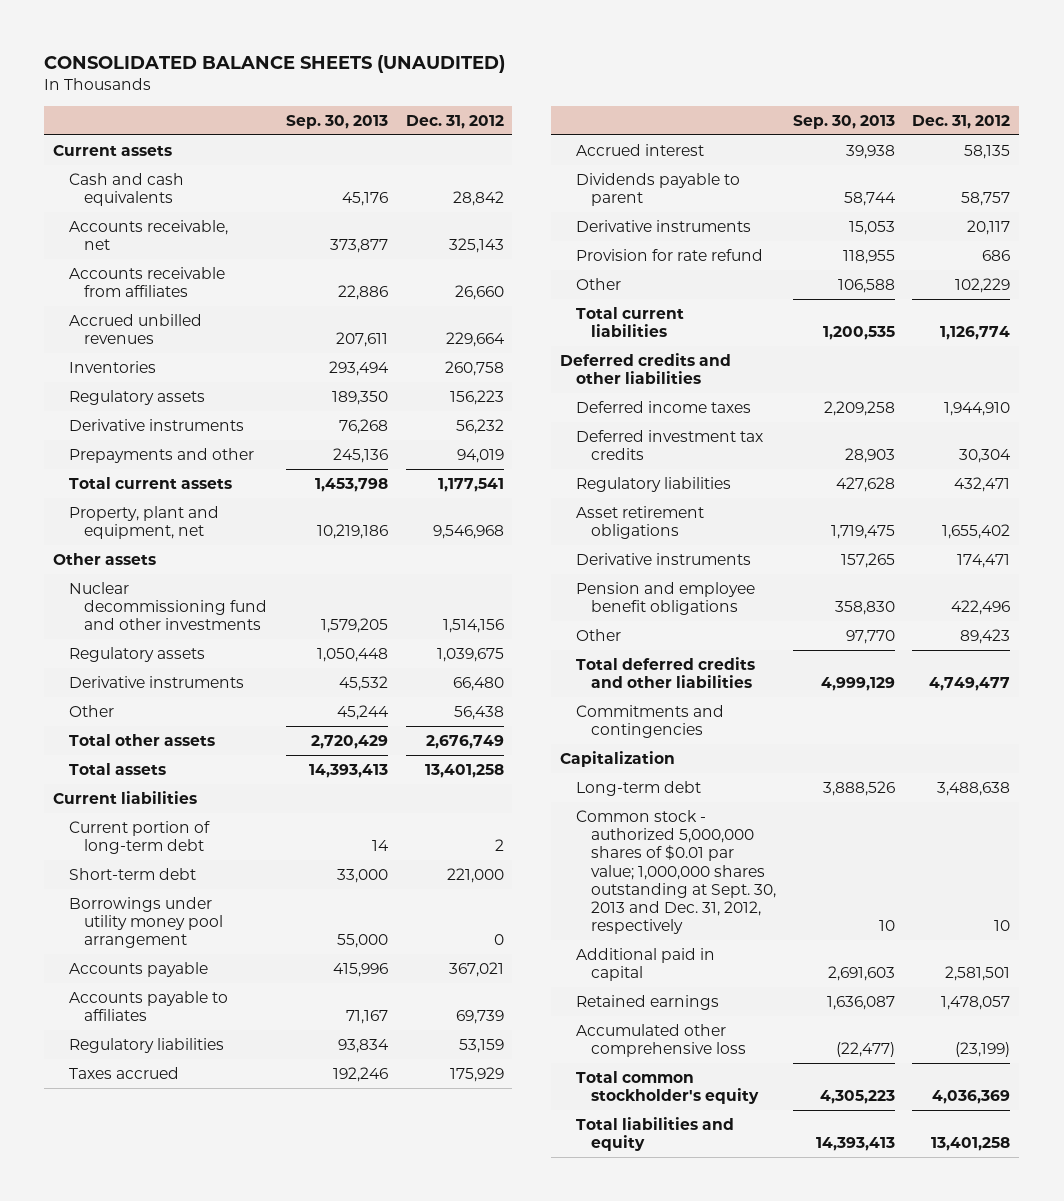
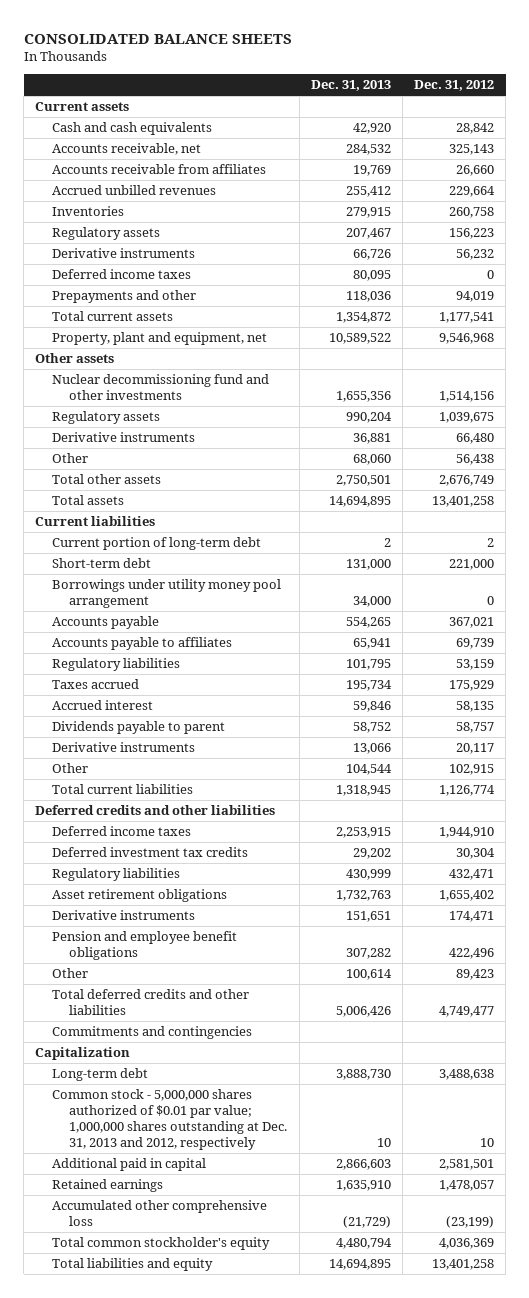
- CONSOLIDATED BALANCE SHEETS (UNAUDITED)
+ CONSOLIDATED BALANCE SHEETS
- | Sep. 30, 2013 | Dec. 31, 2012
+ | Dec. 31, 2013 | Dec. 31, 2012
+ Deferred income taxes | 80,095 | 0
- Provision for rate refund | 118,955 | 686
- Other | 106,588 | 102,229
+ Other | 104,544 | 102,915
- Common stock - authorized 5,000,000 shares of $0.01 par value; 1,000,000 shares outstanding at Sept. 30, 2013 and Dec. 31, 2012, respectively | 10 | 10
+ Common stock - 5,000,000 shares authorized of $0.01 par value; 1,000,000 shares outstanding at Dec. 31, 2013 and 2012, respectively | 10 | 10

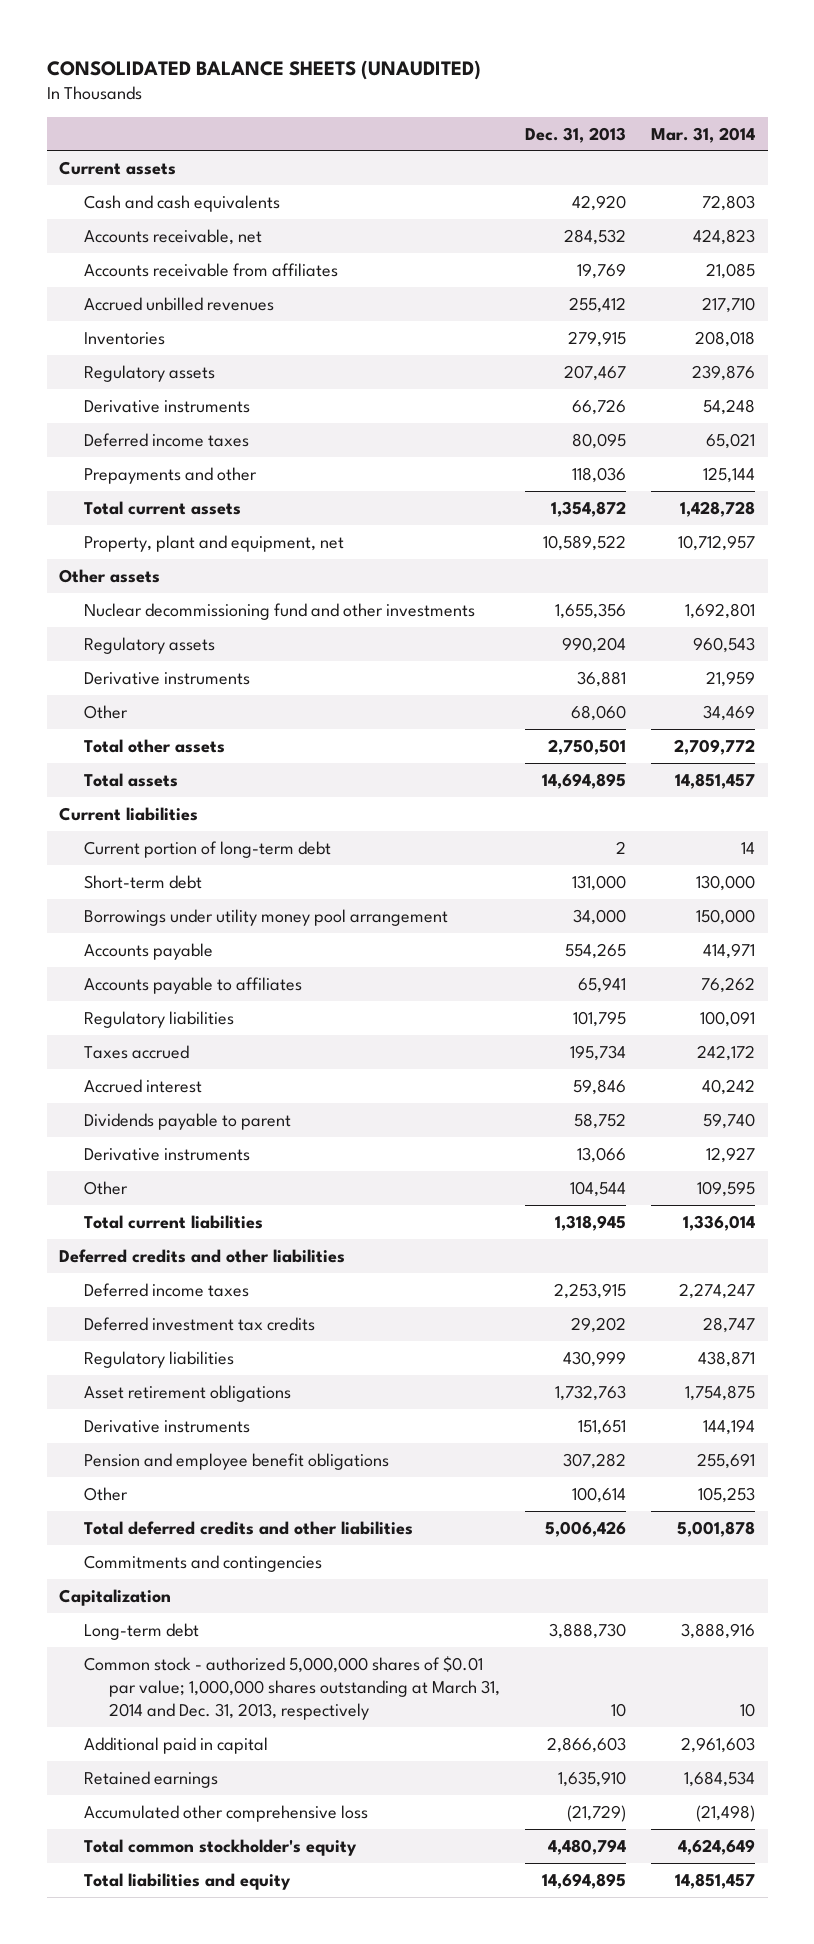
- CONSOLIDATED BALANCE SHEETS
+ CONSOLIDATED BALANCE SHEETS (UNAUDITED)
- | Dec. 31, 2013 | Dec. 31, 2012
+ | Dec. 31, 2013 | Mar. 31, 2014
- Common stock - 5,000,000 shares authorized of $0.01 par value; 1,000,000 shares outstanding at Dec. 31, 2013 and 2012, respectively | 10 | 10
+ Common stock - authorized 5,000,000 shares of $0.01 par value; 1,000,000 shares outstanding at March 31, 2014 and Dec. 31, 2013, respectively | 10 | 10

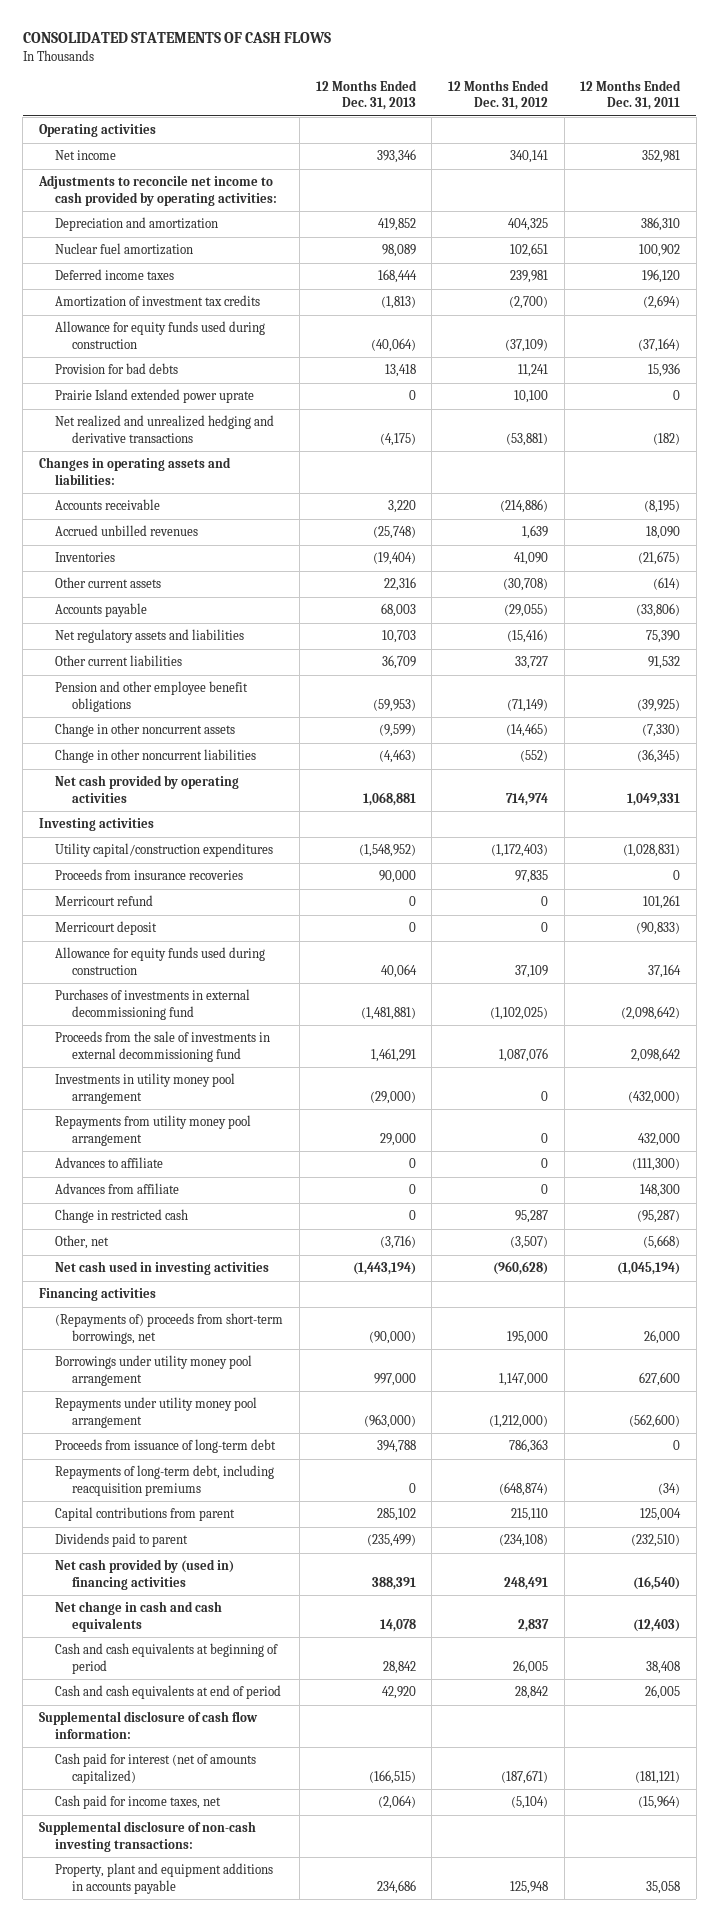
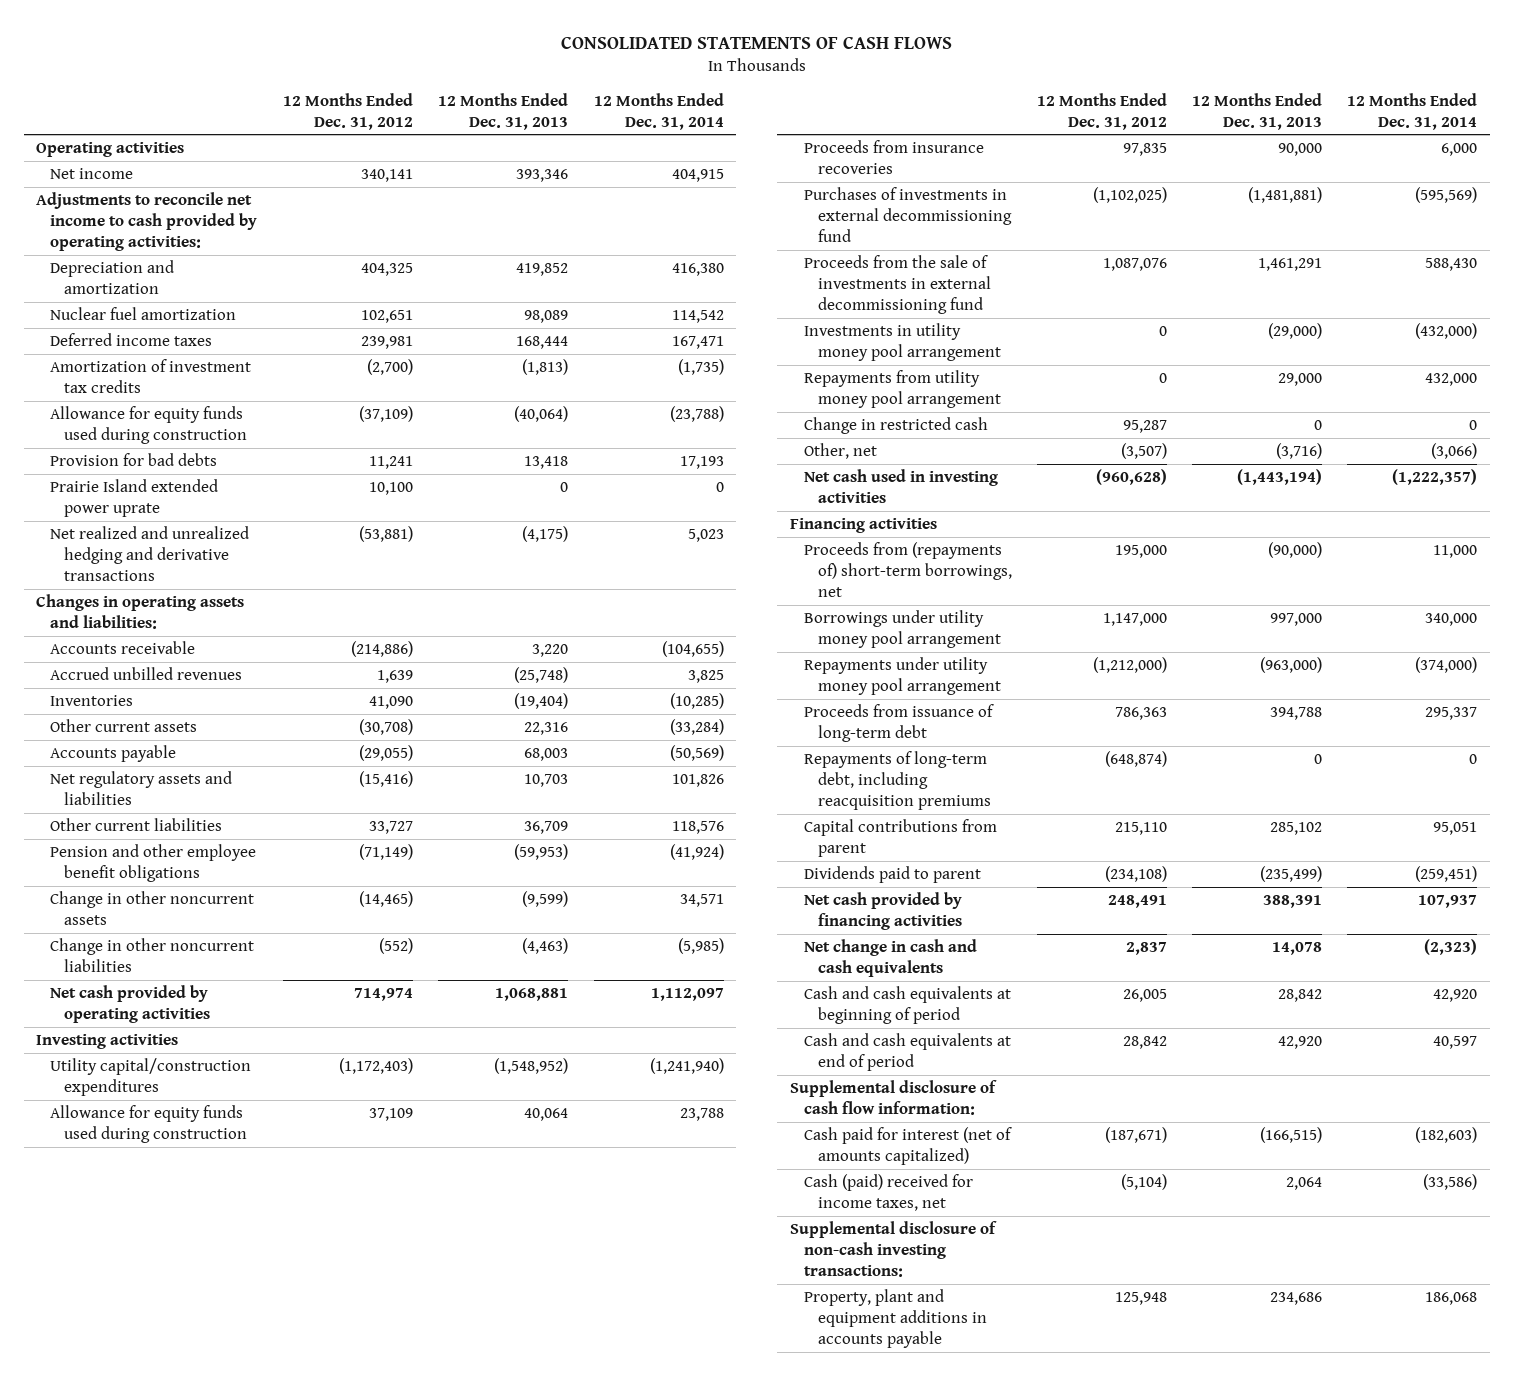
- | 12 Months Ended Dec. 31, 2013 | 12 Months Ended Dec. 31, 2012 | 12 Months Ended Dec. 31, 2011
+ | 12 Months Ended Dec. 31, 2012 | 12 Months Ended Dec. 31, 2013 | 12 Months Ended Dec. 31, 2014
- Merricourt refund | 0 | 0 | 101,261
- Merricourt deposit | 0 | 0 | (90,833)
moved down: Proceeds from insurance recoveries | 97,835 | 90,000 | 6,000
- Advances to affiliate | 0 | 0 | (111,300)
- Advances from affiliate | 0 | 0 | 148,300
- (Repayments of) proceeds from short-term borrowings, net | (90,000) | 195,000 | 26,000
+ Proceeds from (repayments of) short-term borrowings, net | 195,000 | (90,000) | 11,000
- Net cash provided by (used in) financing activities | 388,391 | 248,491 | (16,540)
+ Net cash provided by financing activities | 248,491 | 388,391 | 107,937
- Cash paid for income taxes, net | (2,064) | (5,104) | (15,964)
+ Cash (paid) received for income taxes, net | (5,104) | 2,064 | (33,586)

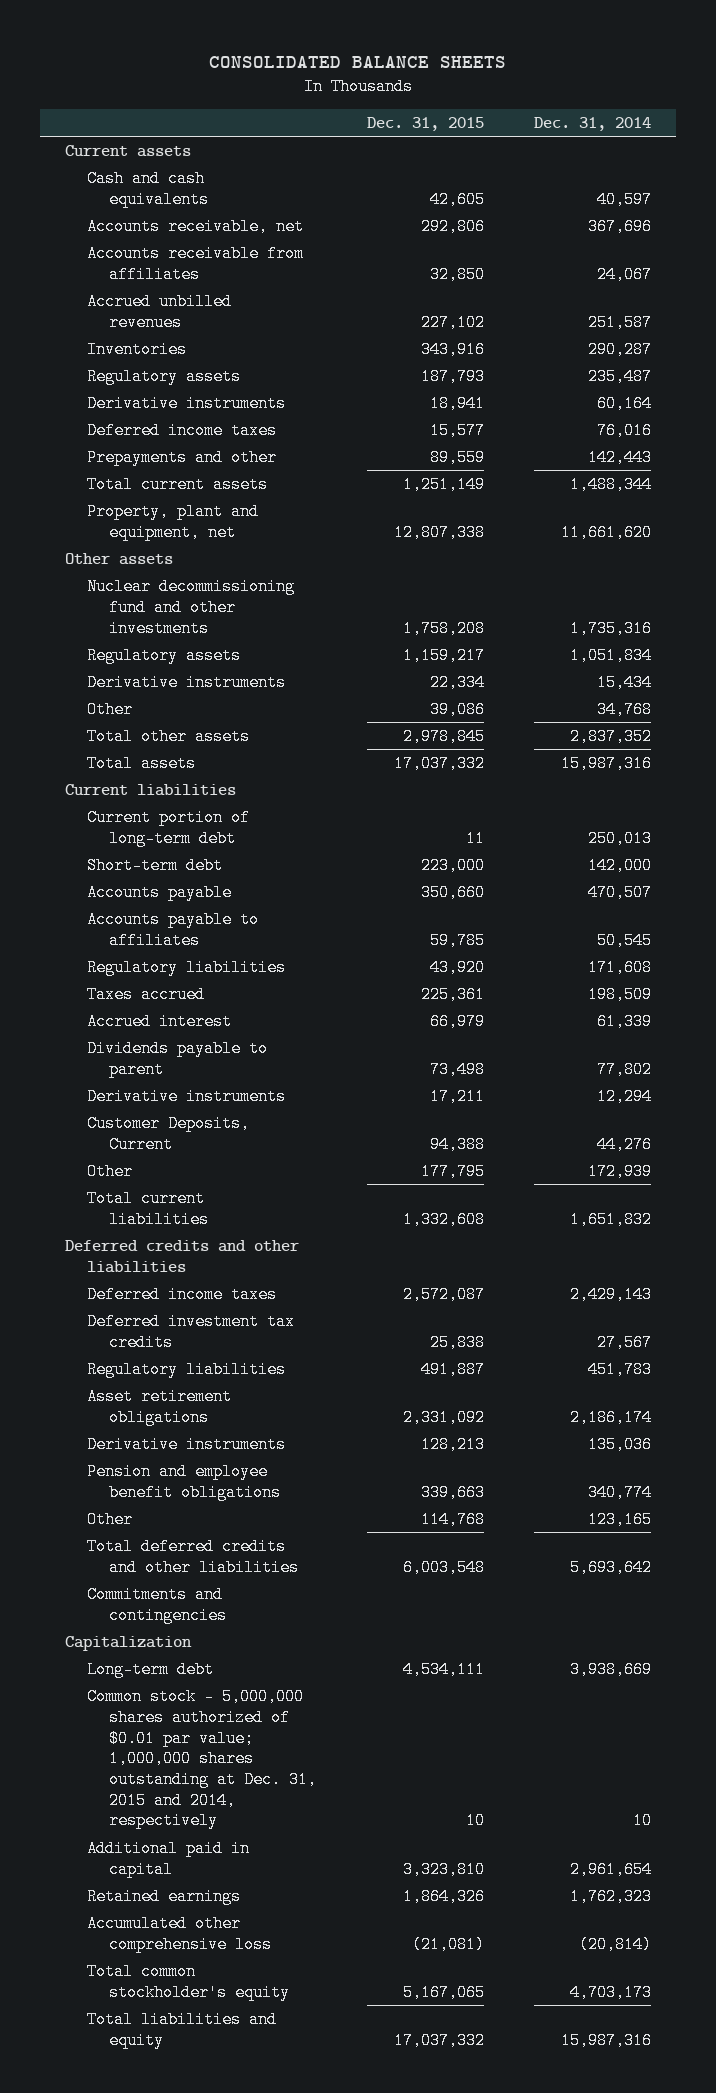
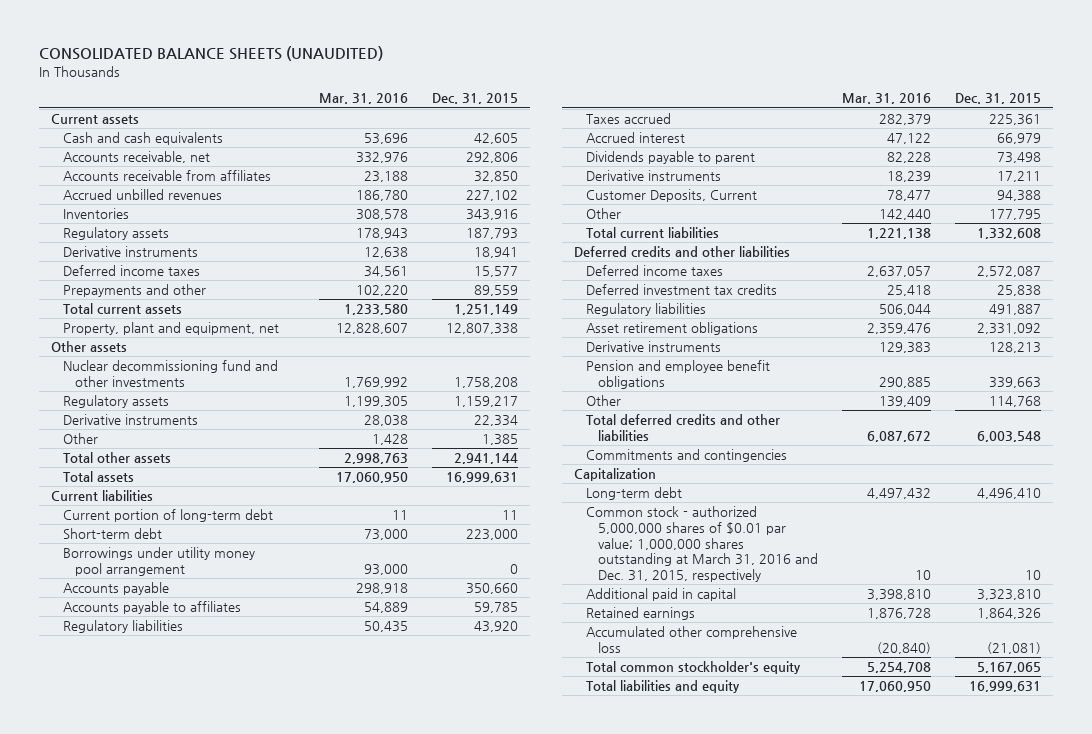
- CONSOLIDATED BALANCE SHEETS
+ CONSOLIDATED BALANCE SHEETS (UNAUDITED)
- | Dec. 31, 2015 | Dec. 31, 2014
+ | Mar. 31, 2016 | Dec. 31, 2015
- Other | 39,086 | 34,768
- Total other assets | 2,978,845 | 2,837,352
- Total assets | 17,037,332 | 15,987,316
+ Other | 1,428 | 1,385
+ Total other assets | 2,998,763 | 2,941,144
+ Total assets | 17,060,950 | 16,999,631
+ Borrowings under utility money pool arrangement | 93,000 | 0
- Long-term debt | 4,534,111 | 3,938,669
- Common stock - 5,000,000 shares authorized of $0.01 par value; 1,000,000 shares outstanding at Dec. 31, 2015 and 2014, respectively | 10 | 10
+ Long-term debt | 4,497,432 | 4,496,410
+ Common stock - authorized 5,000,000 shares of $0.01 par value; 1,000,000 shares outstanding at March 31, 2016 and Dec. 31, 2015, respectively | 10 | 10
- Total liabilities and equity | 17,037,332 | 15,987,316
+ Total liabilities and equity | 17,060,950 | 16,999,631

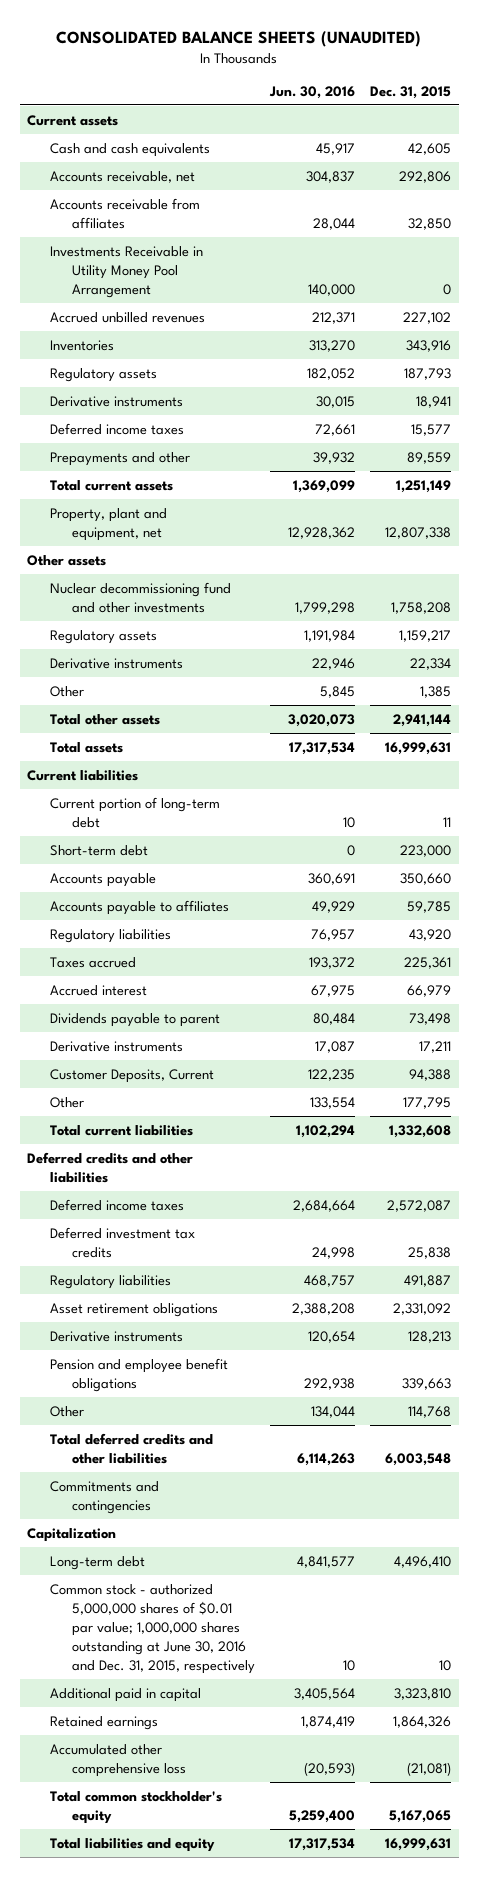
- | Mar. 31, 2016 | Dec. 31, 2015
+ | Jun. 30, 2016 | Dec. 31, 2015
+ Investments Receivable in Utility Money Pool Arrangement | 140,000 | 0
- Borrowings under utility money pool arrangement | 93,000 | 0
- Common stock - authorized 5,000,000 shares of $0.01 par value; 1,000,000 shares outstanding at March 31, 2016 and Dec. 31, 2015, respectively | 10 | 10
+ Common stock - authorized 5,000,000 shares of $0.01 par value; 1,000,000 shares outstanding at June 30, 2016 and Dec. 31, 2015, respectively | 10 | 10

